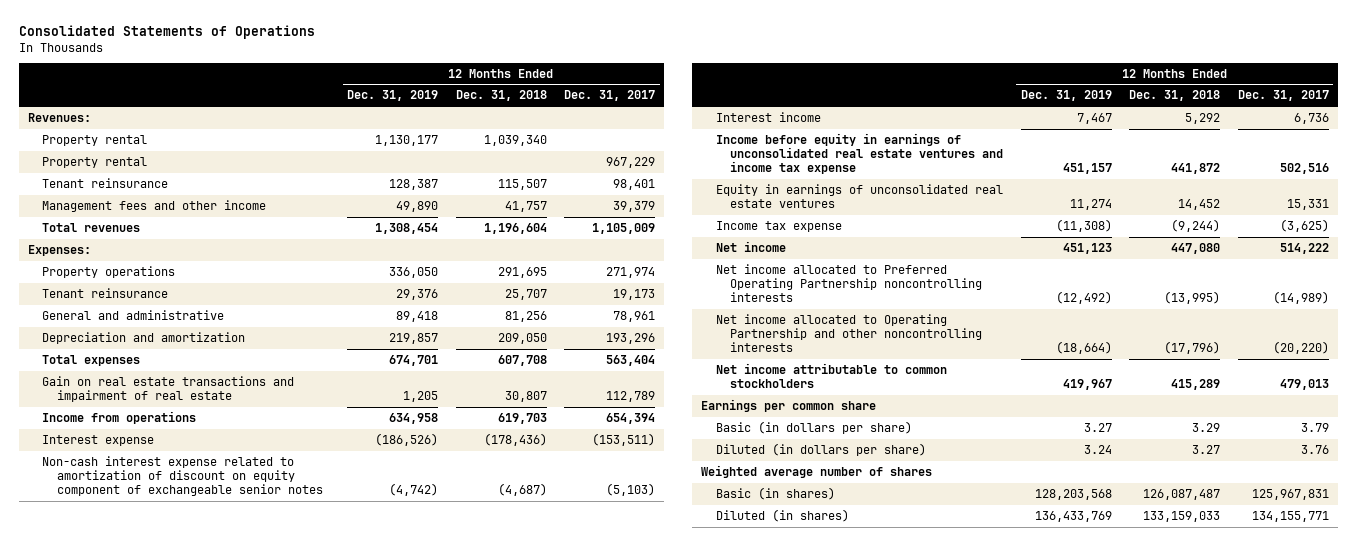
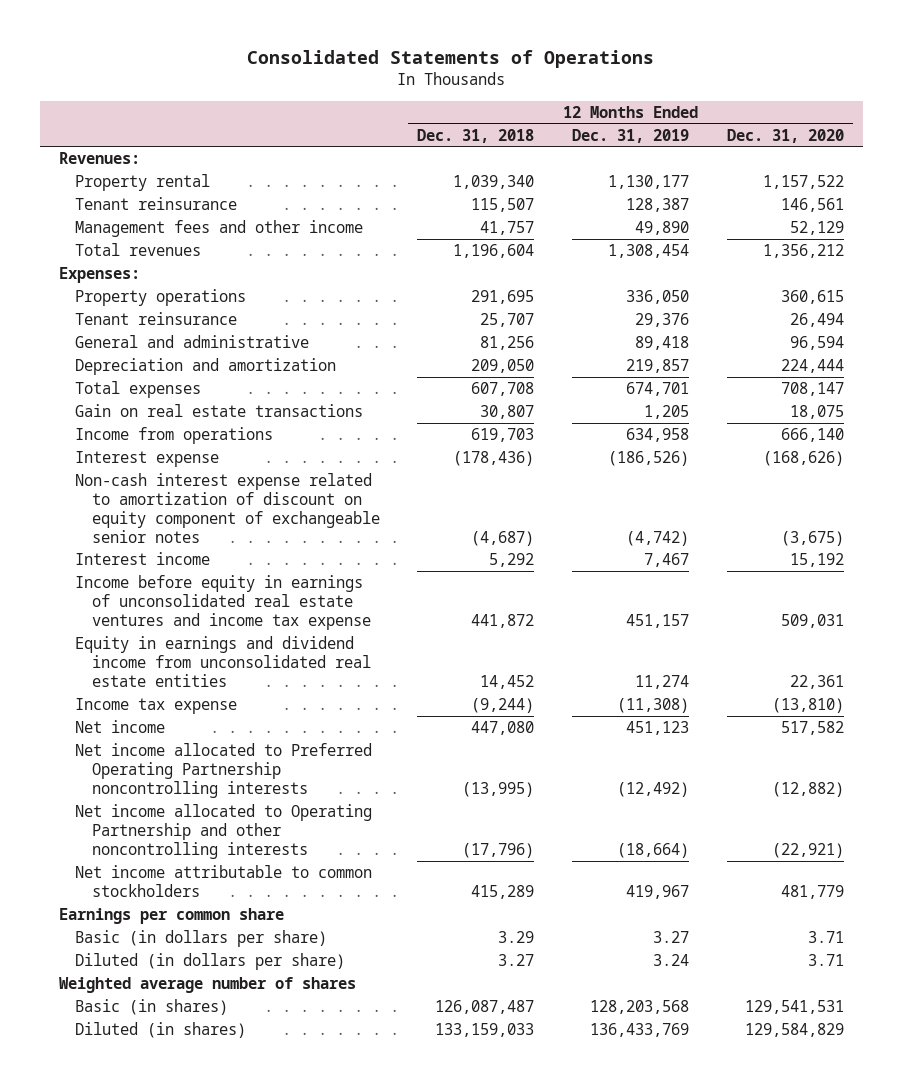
- | 12 Months Ended Dec. 31, 2019 | 12 Months Ended Dec. 31, 2018 | 12 Months Ended Dec. 31, 2017
+ | 12 Months Ended Dec. 31, 2018 | 12 Months Ended Dec. 31, 2019 | 12 Months Ended Dec. 31, 2020
- Property rental | | | 967,229
- Gain on real estate transactions and impairment of real estate | 1,205 | 30,807 | 112,789
+ Gain on real estate transactions | 30,807 | 1,205 | 18,075
- Equity in earnings of unconsolidated real estate ventures | 11,274 | 14,452 | 15,331
+ Equity in earnings and dividend income from unconsolidated real estate entities | 14,452 | 11,274 | 22,361

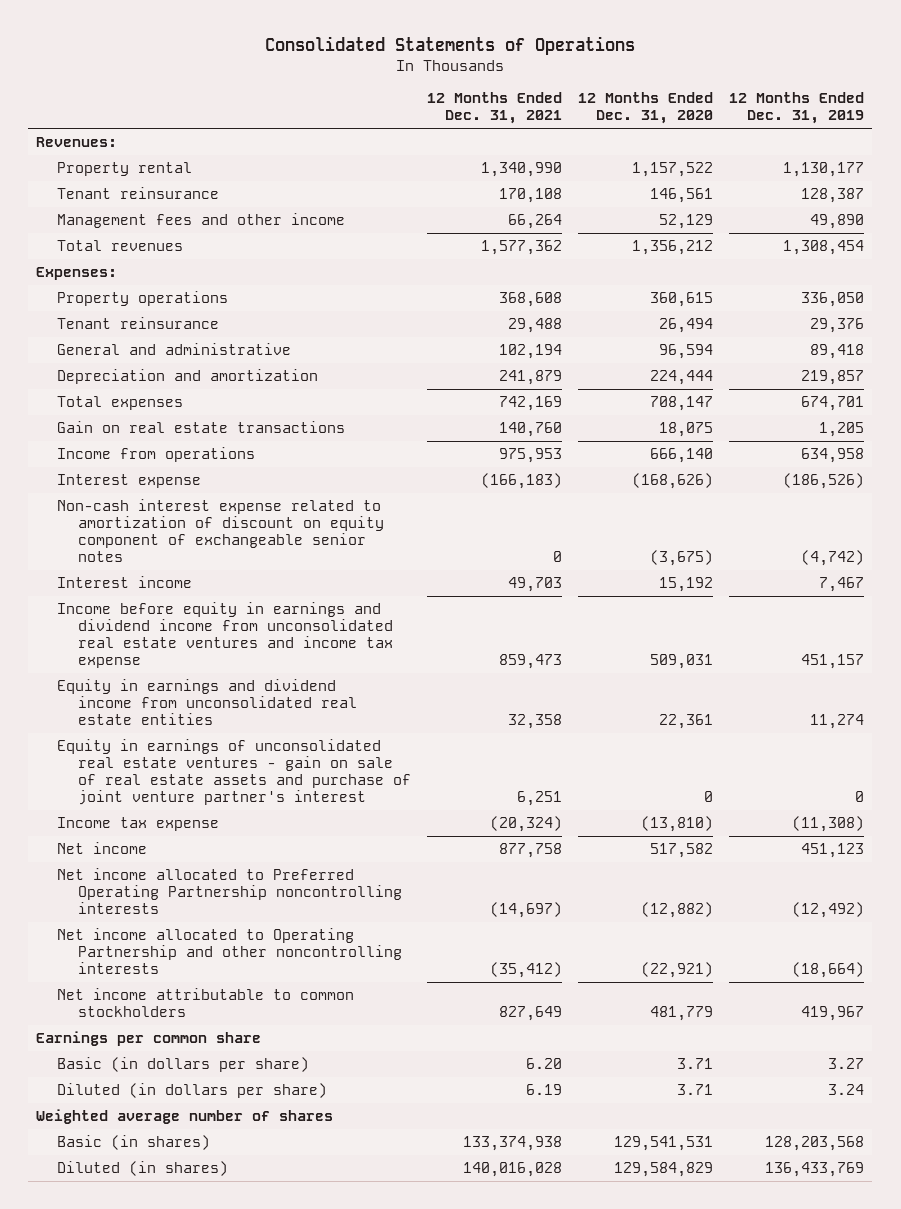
- | 12 Months Ended Dec. 31, 2018 | 12 Months Ended Dec. 31, 2019 | 12 Months Ended Dec. 31, 2020
+ | 12 Months Ended Dec. 31, 2021 | 12 Months Ended Dec. 31, 2020 | 12 Months Ended Dec. 31, 2019
- Income before equity in earnings of unconsolidated real estate ventures and income tax expense | 441,872 | 451,157 | 509,031
+ Income before equity in earnings and dividend income from unconsolidated real estate ventures and income tax expense | 859,473 | 509,031 | 451,157
+ Equity in earnings of unconsolidated real estate ventures - gain on sale of real estate assets and purchase of joint venture partner's interest | 6,251 | 0 | 0

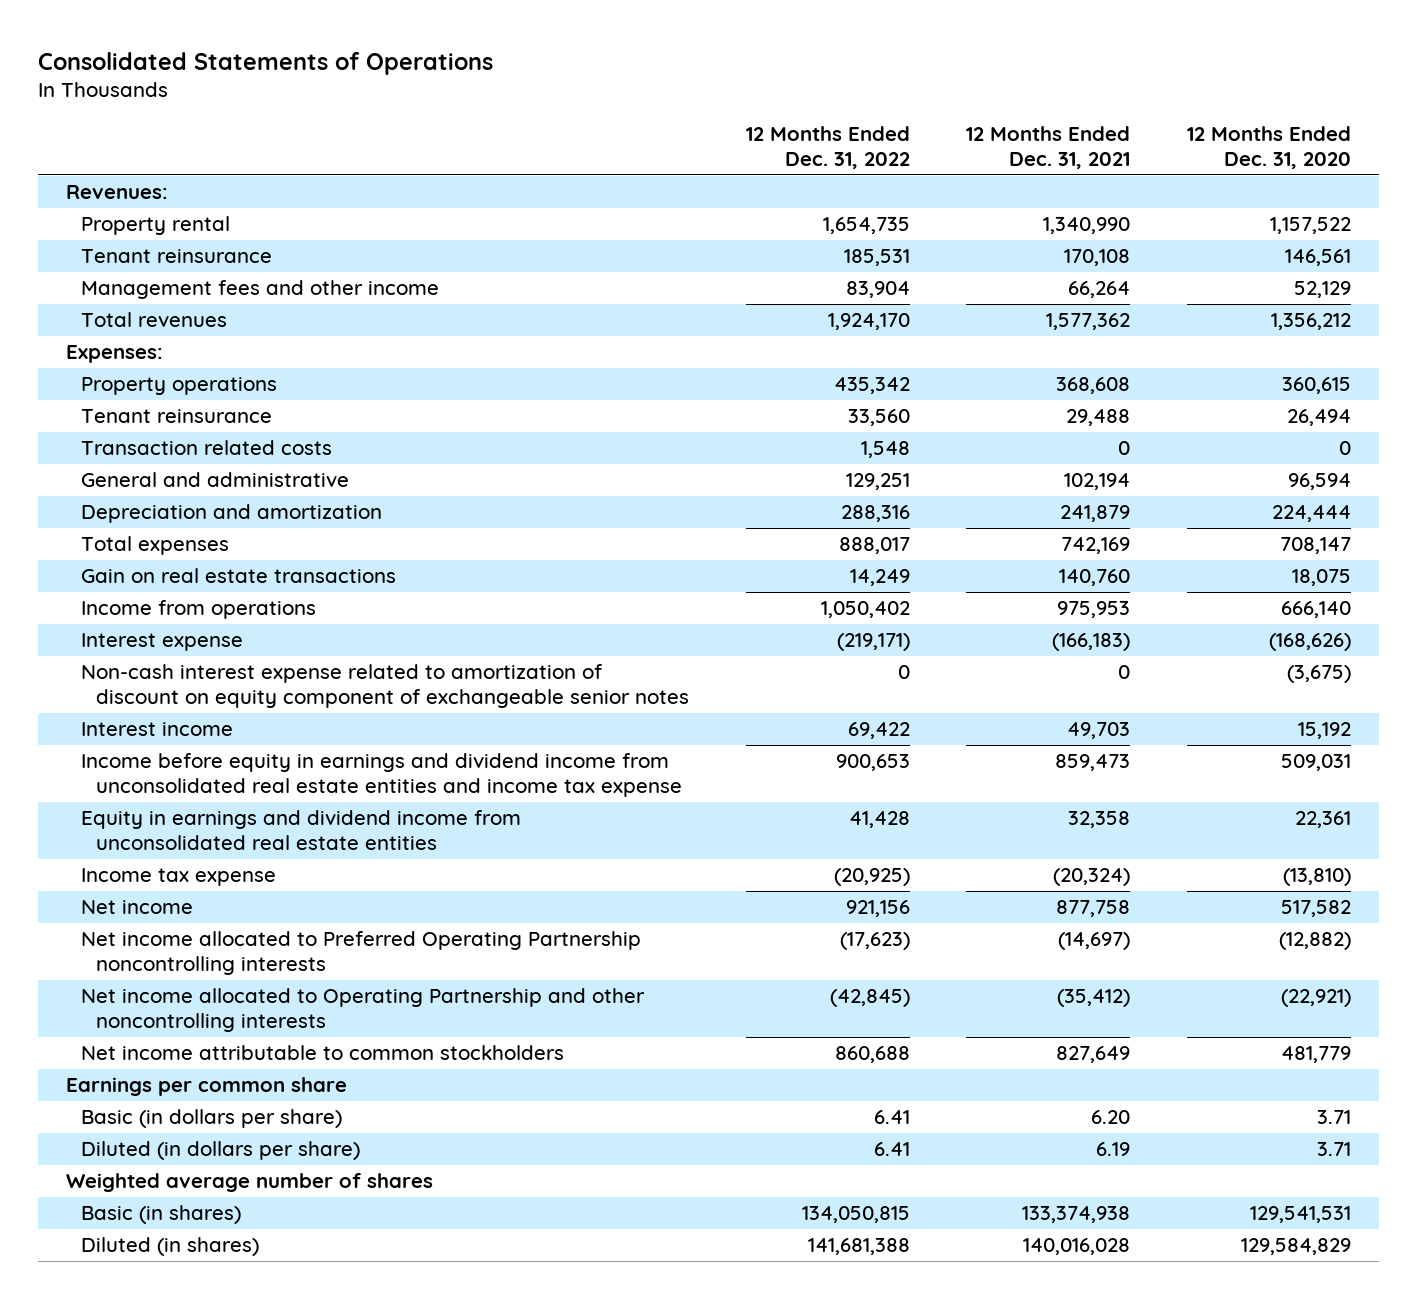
- | 12 Months Ended Dec. 31, 2021 | 12 Months Ended Dec. 31, 2020 | 12 Months Ended Dec. 31, 2019
+ | 12 Months Ended Dec. 31, 2022 | 12 Months Ended Dec. 31, 2021 | 12 Months Ended Dec. 31, 2020
+ Transaction related costs | 1,548 | 0 | 0
- Income before equity in earnings and dividend income from unconsolidated real estate ventures and income tax expense | 859,473 | 509,031 | 451,157
+ Income before equity in earnings and dividend income from unconsolidated real estate entities and income tax expense | 900,653 | 859,473 | 509,031
- Equity in earnings of unconsolidated real estate ventures - gain on sale of real estate assets and purchase of joint venture partner's interest | 6,251 | 0 | 0

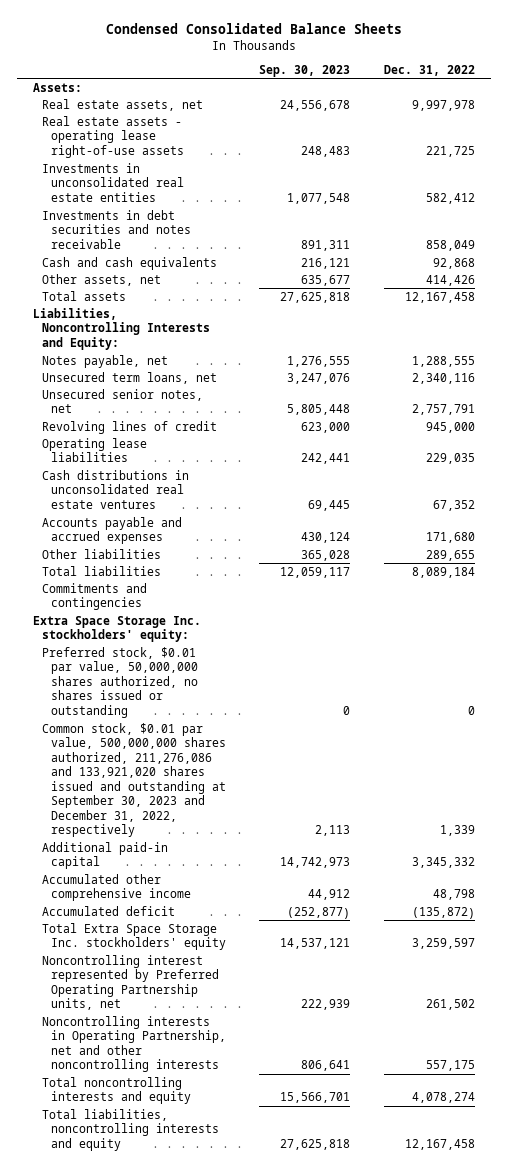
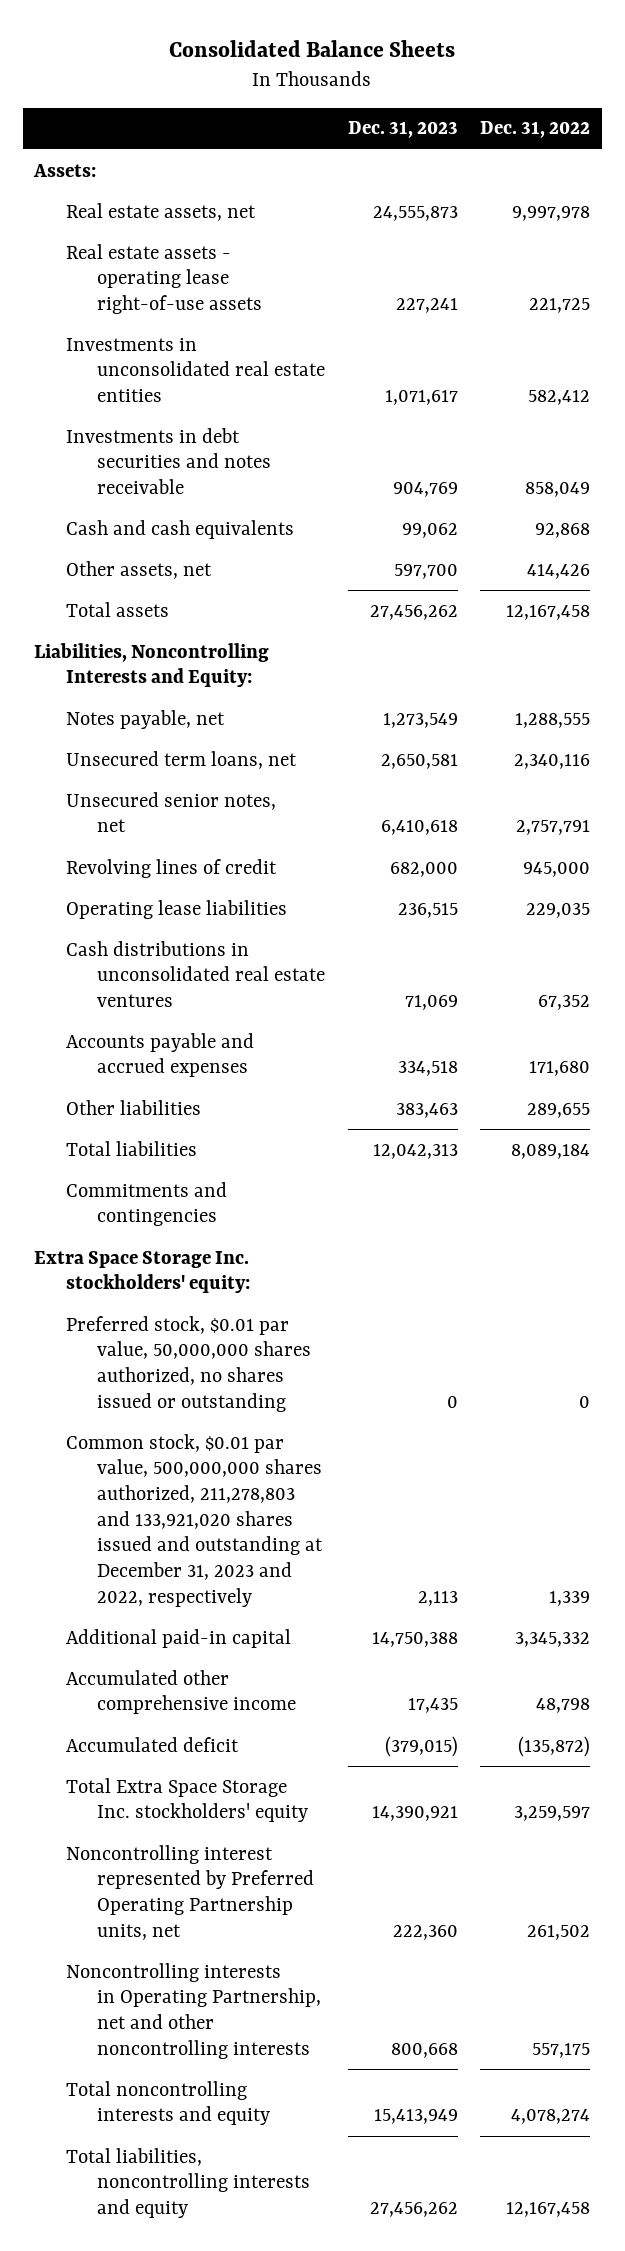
- Condensed Consolidated Balance Sheets
+ Consolidated Balance Sheets
- | Sep. 30, 2023 | Dec. 31, 2022
+ | Dec. 31, 2023 | Dec. 31, 2022
- Common stock, $0.01 par value, 500,000,000 shares authorized, 211,276,086 and 133,921,020 shares issued and outstanding at September 30, 2023 and December 31, 2022, respectively | 2,113 | 1,339
+ Common stock, $0.01 par value, 500,000,000 shares authorized, 211,278,803 and 133,921,020 shares issued and outstanding at December 31, 2023 and 2022, respectively | 2,113 | 1,339

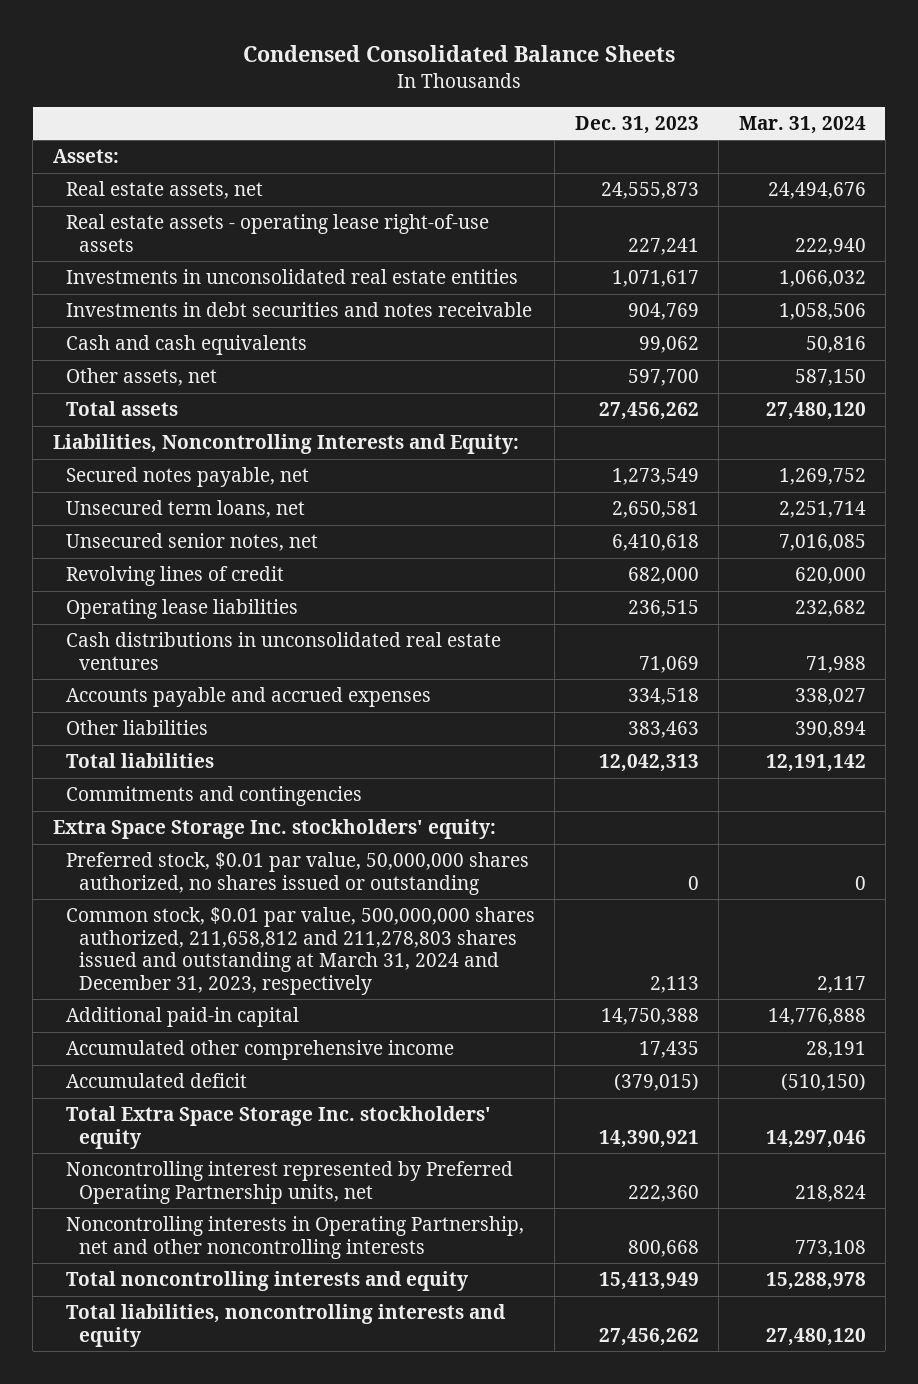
- Consolidated Balance Sheets
+ Condensed Consolidated Balance Sheets
- | Dec. 31, 2023 | Dec. 31, 2022
+ | Dec. 31, 2023 | Mar. 31, 2024
- Notes payable, net | 1,273,549 | 1,288,555
+ Secured notes payable, net | 1,273,549 | 1,269,752
- Common stock, $0.01 par value, 500,000,000 shares authorized, 211,278,803 and 133,921,020 shares issued and outstanding at December 31, 2023 and 2022, respectively | 2,113 | 1,339
+ Common stock, $0.01 par value, 500,000,000 shares authorized, 211,658,812 and 211,278,803 shares issued and outstanding at March 31, 2024 and December 31, 2023, respectively | 2,113 | 2,117

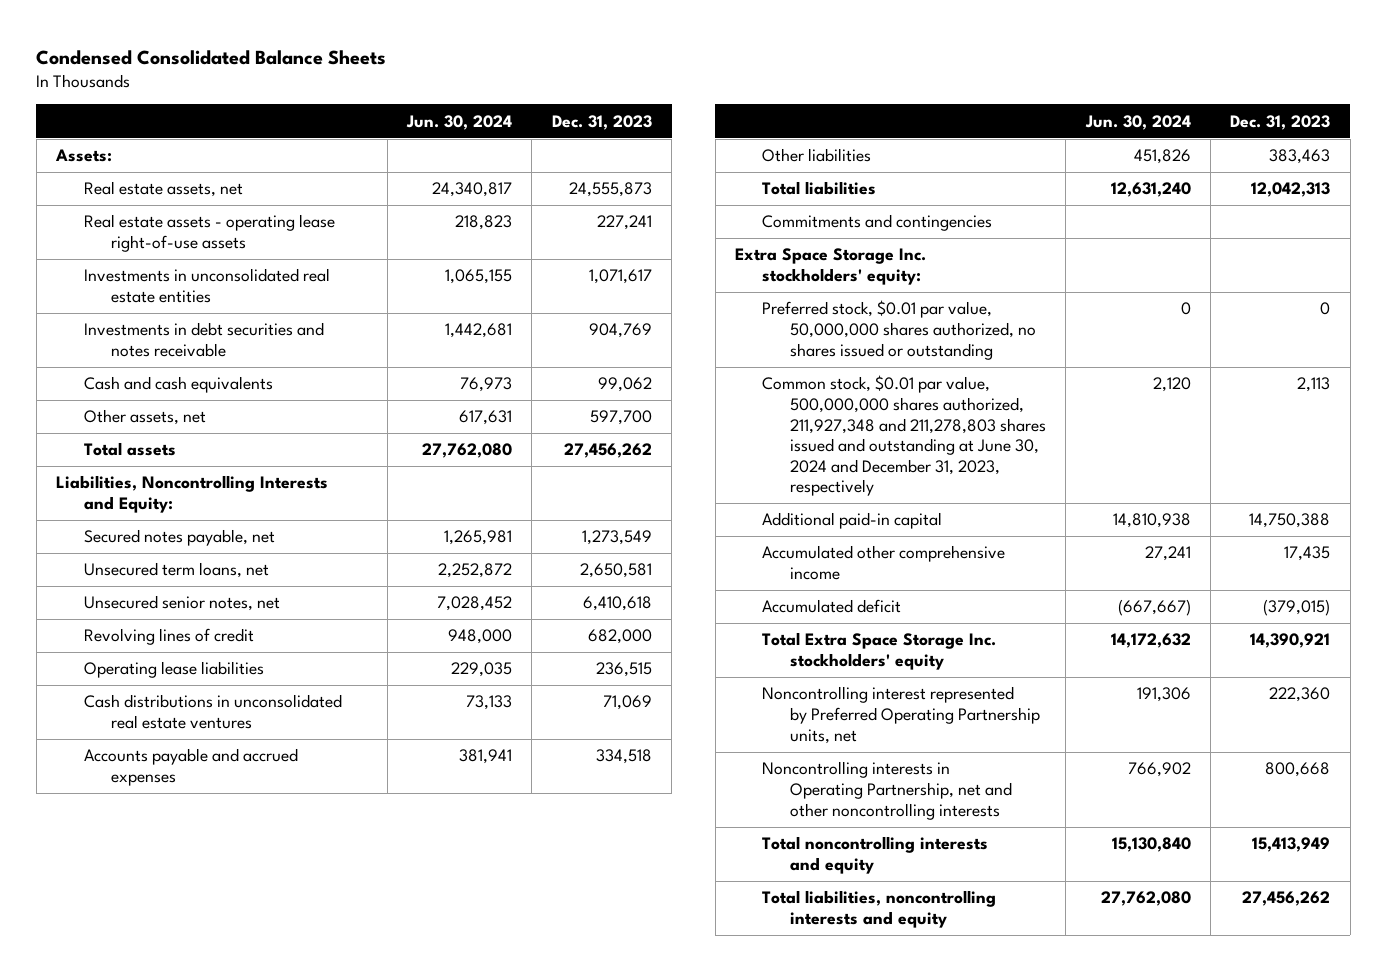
- | Dec. 31, 2023 | Mar. 31, 2024
+ | Jun. 30, 2024 | Dec. 31, 2023
- Common stock, $0.01 par value, 500,000,000 shares authorized, 211,658,812 and 211,278,803 shares issued and outstanding at March 31, 2024 and December 31, 2023, respectively | 2,113 | 2,117
+ Common stock, $0.01 par value, 500,000,000 shares authorized, 211,927,348 and 211,278,803 shares issued and outstanding at June 30, 2024 and December 31, 2023, respectively | 2,120 | 2,113

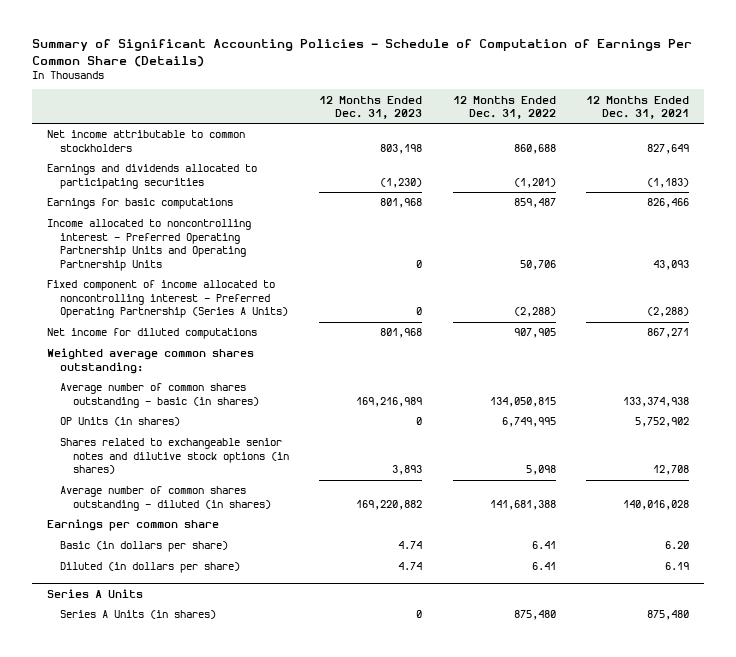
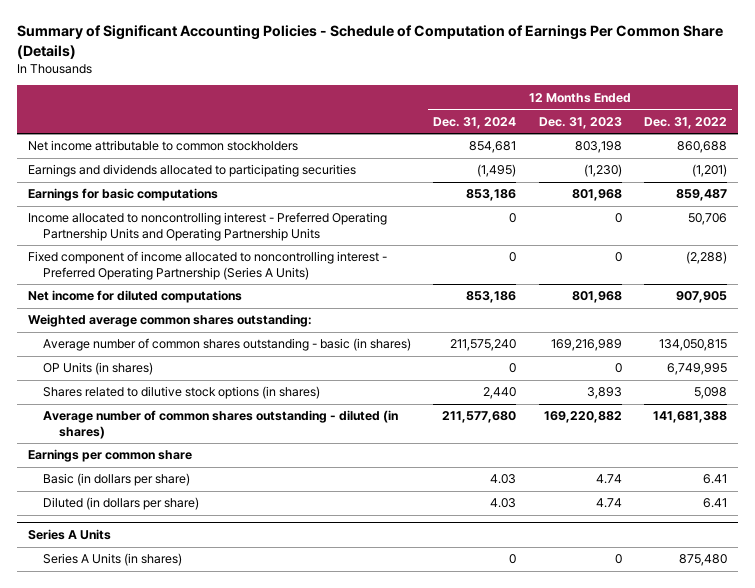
- | 12 Months Ended Dec. 31, 2023 | 12 Months Ended Dec. 31, 2022 | 12 Months Ended Dec. 31, 2021
+ | 12 Months Ended Dec. 31, 2024 | 12 Months Ended Dec. 31, 2023 | 12 Months Ended Dec. 31, 2022
- Shares related to exchangeable senior notes and dilutive stock options (in shares) | 3,893 | 5,098 | 12,708
+ Shares related to dilutive stock options (in shares) | 2,440 | 3,893 | 5,098

